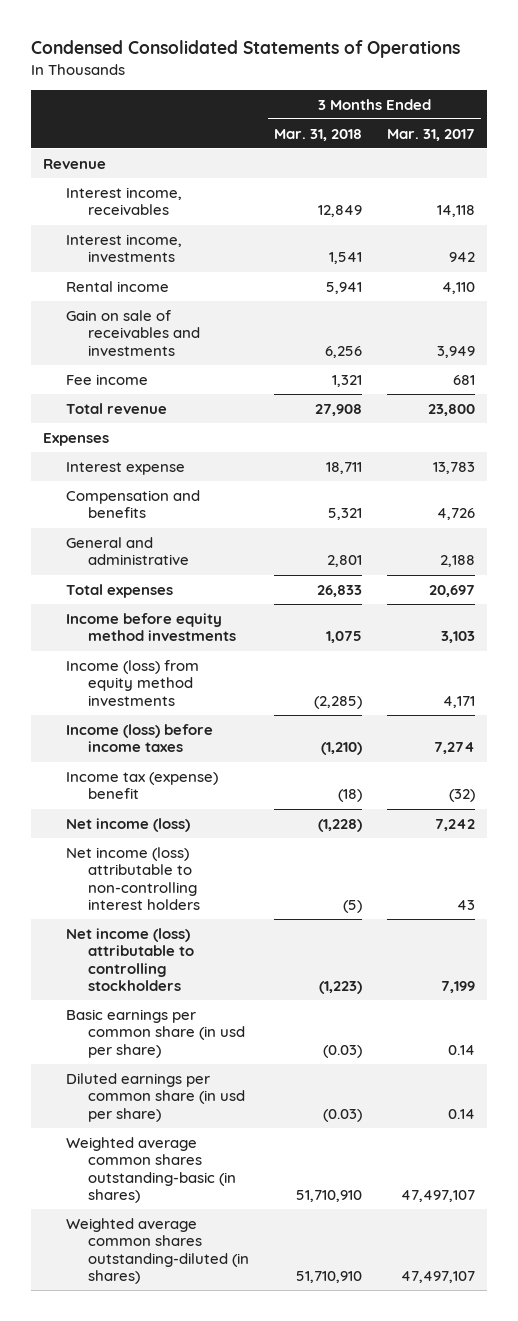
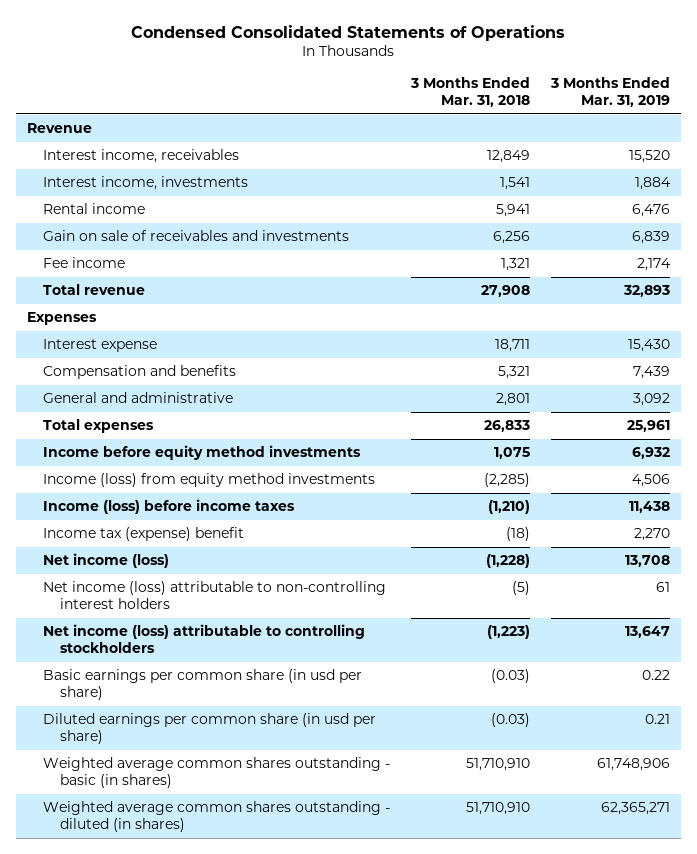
- | 3 Months Ended Mar. 31, 2018 | 3 Months Ended Mar. 31, 2017
+ | 3 Months Ended Mar. 31, 2018 | 3 Months Ended Mar. 31, 2019
- Weighted average common shares outstanding-basic (in shares) | 51,710,910 | 47,497,107
- Weighted average common shares outstanding-diluted (in shares) | 51,710,910 | 47,497,107
+ Weighted average common shares outstanding - basic (in shares) | 51,710,910 | 61,748,906
+ Weighted average common shares outstanding - diluted (in shares) | 51,710,910 | 62,365,271

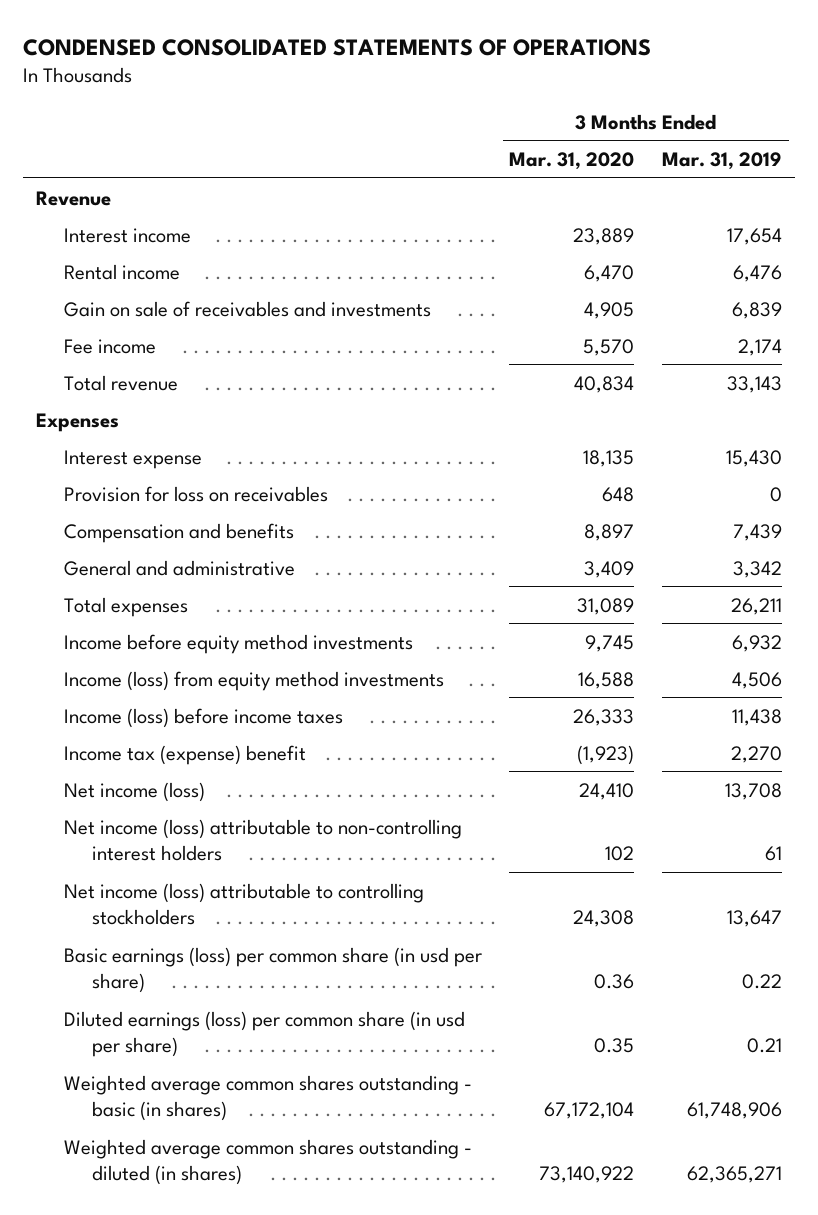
- Condensed Consolidated Statements of Operations
+ CONDENSED CONSOLIDATED STATEMENTS OF OPERATIONS
- | 3 Months Ended Mar. 31, 2018 | 3 Months Ended Mar. 31, 2019
+ | 3 Months Ended Mar. 31, 2020 | 3 Months Ended Mar. 31, 2019
- Interest income, receivables | 12,849 | 15,520
- Interest income, investments | 1,541 | 1,884
+ Interest income | 23,889 | 17,654
- Total revenue | 27,908 | 32,893
+ Total revenue | 40,834 | 33,143
+ Provision for loss on receivables | 648 | 0
- General and administrative | 2,801 | 3,092
- Total expenses | 26,833 | 25,961
+ General and administrative | 3,409 | 3,342
+ Total expenses | 31,089 | 26,211
- Basic earnings per common share (in usd per share) | (0.03) | 0.22
- Diluted earnings per common share (in usd per share) | (0.03) | 0.21
+ Basic earnings (loss) per common share (in usd per share) | 0.36 | 0.22
+ Diluted earnings (loss) per common share (in usd per share) | 0.35 | 0.21

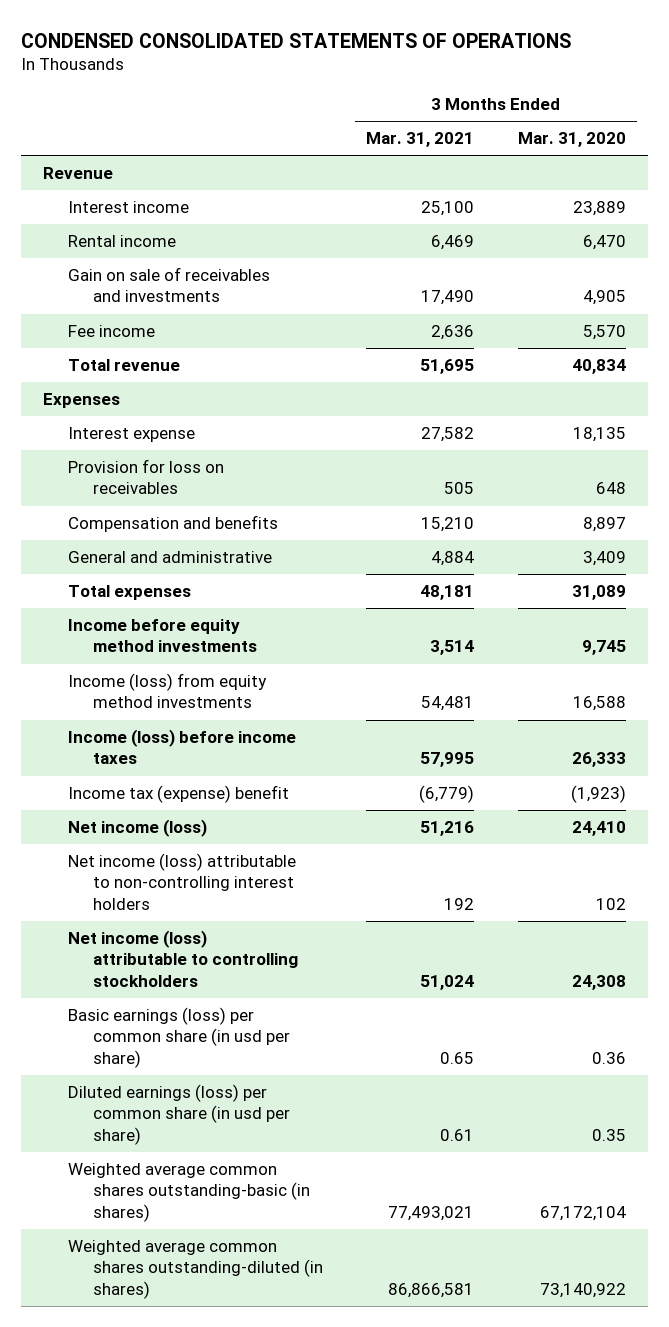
- | 3 Months Ended Mar. 31, 2020 | 3 Months Ended Mar. 31, 2019
+ | 3 Months Ended Mar. 31, 2021 | 3 Months Ended Mar. 31, 2020
- Weighted average common shares outstanding - basic (in shares) | 67,172,104 | 61,748,906
- Weighted average common shares outstanding - diluted (in shares) | 73,140,922 | 62,365,271
+ Weighted average common shares outstanding-basic (in shares) | 77,493,021 | 67,172,104
+ Weighted average common shares outstanding-diluted (in shares) | 86,866,581 | 73,140,922

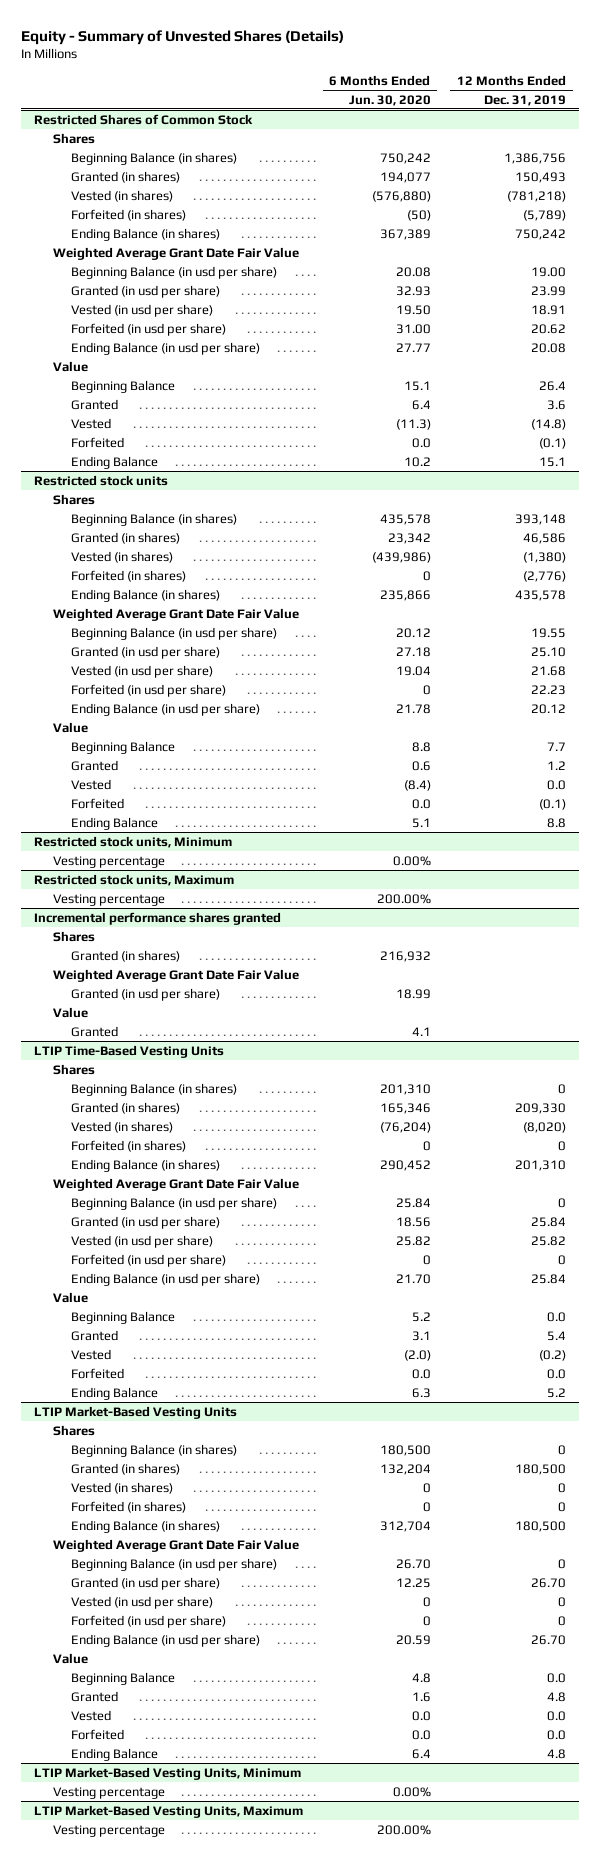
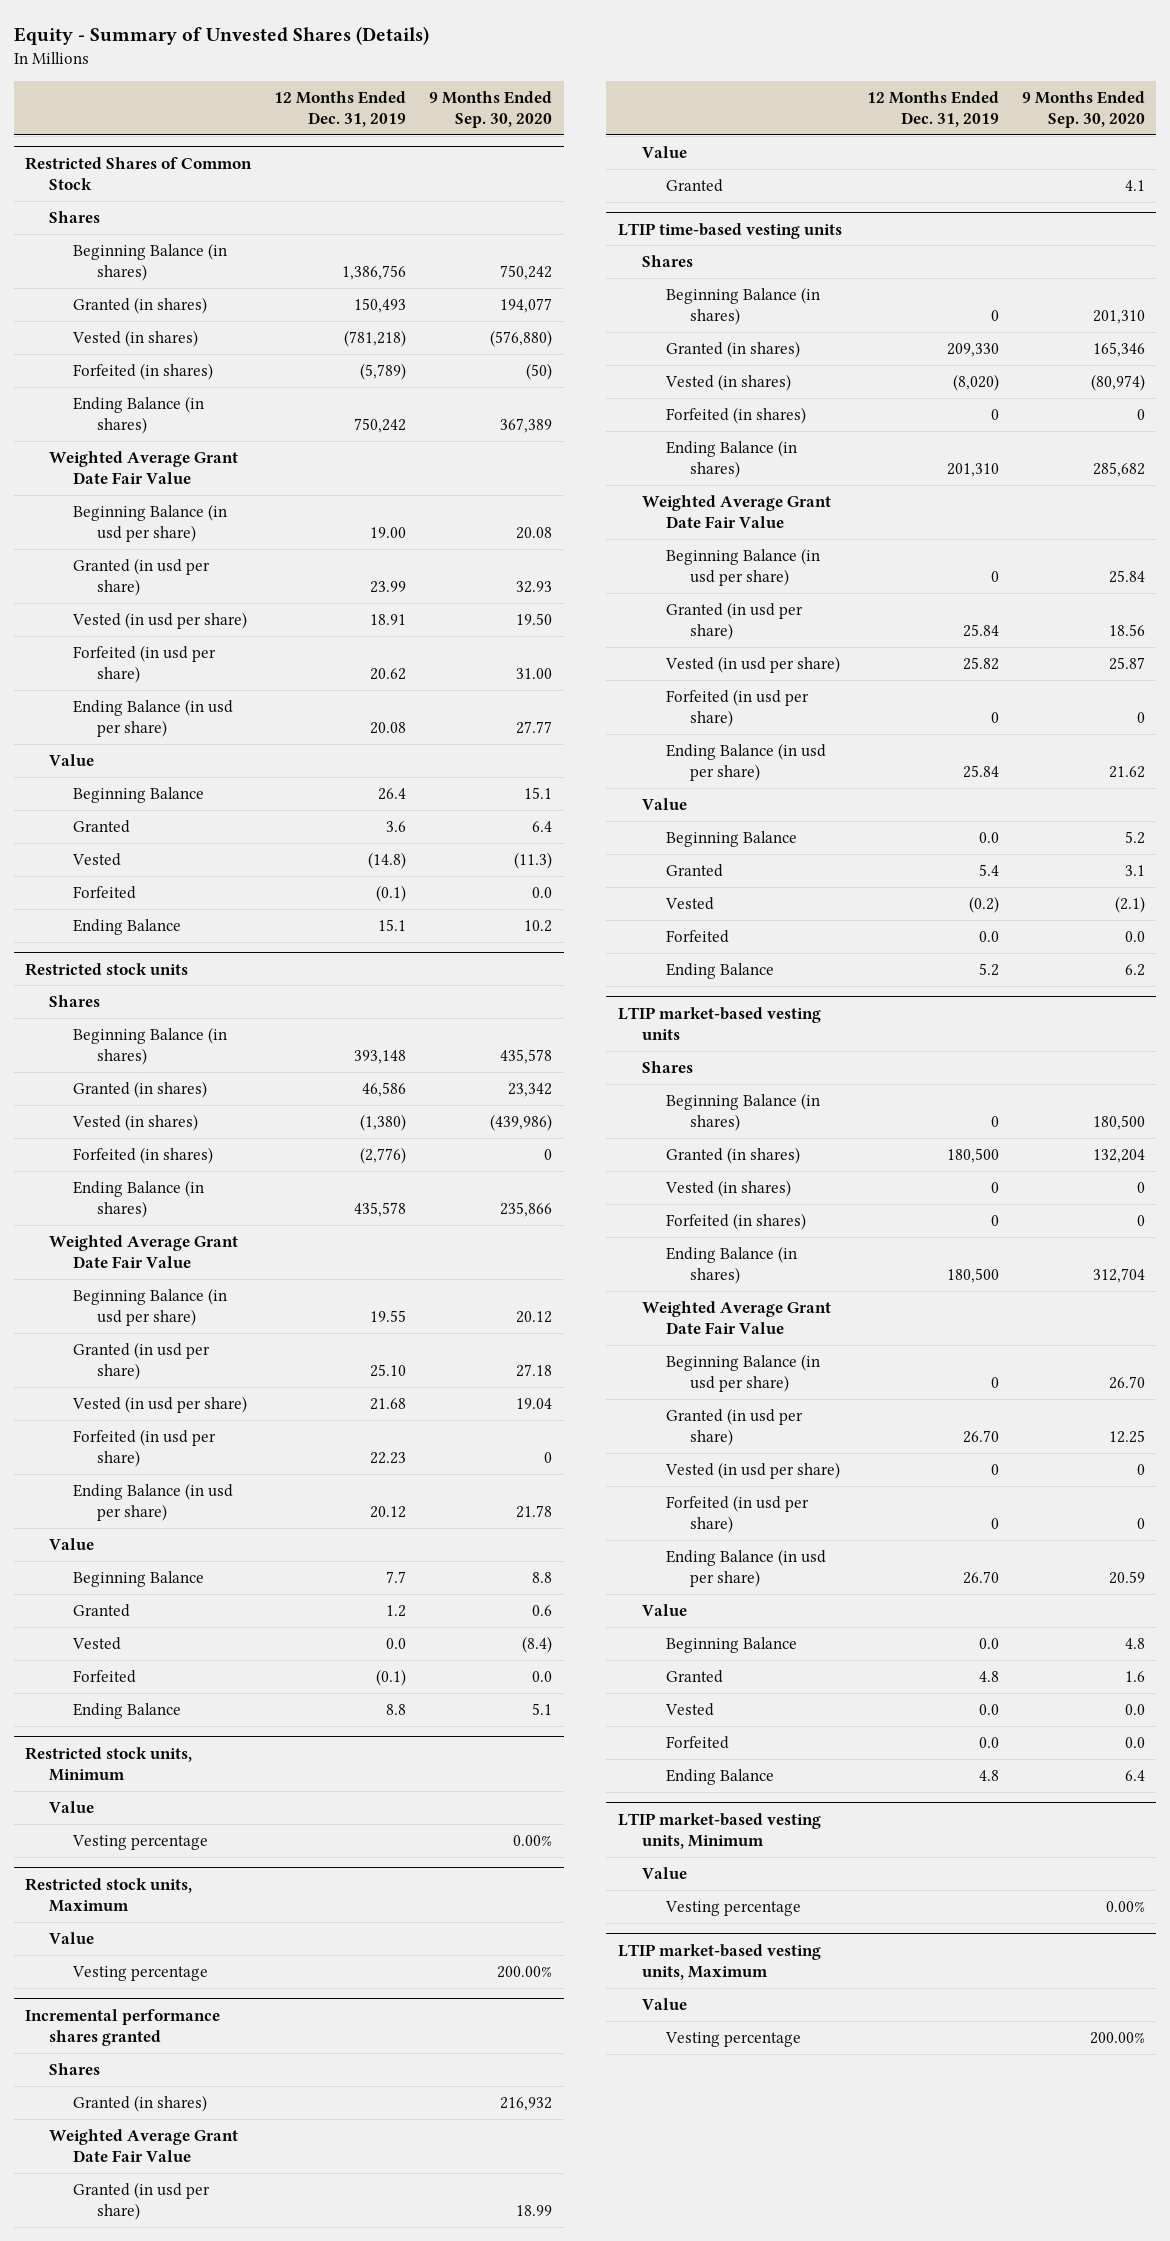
- | 6 Months Ended Jun. 30, 2020 | 12 Months Ended Dec. 31, 2019
+ | 12 Months Ended Dec. 31, 2019 | 9 Months Ended Sep. 30, 2020
@ Restricted stock units, Minimum
+ Value
@ Restricted stock units, Maximum
+ Value
- LTIP Time-Based Vesting Units
+ LTIP time-based vesting units
- LTIP Market-Based Vesting Units
+ LTIP market-based vesting units
- LTIP Market-Based Vesting Units, Minimum
+ LTIP market-based vesting units, Minimum
+ Value
- LTIP Market-Based Vesting Units, Maximum
+ LTIP market-based vesting units, Maximum
+ Value

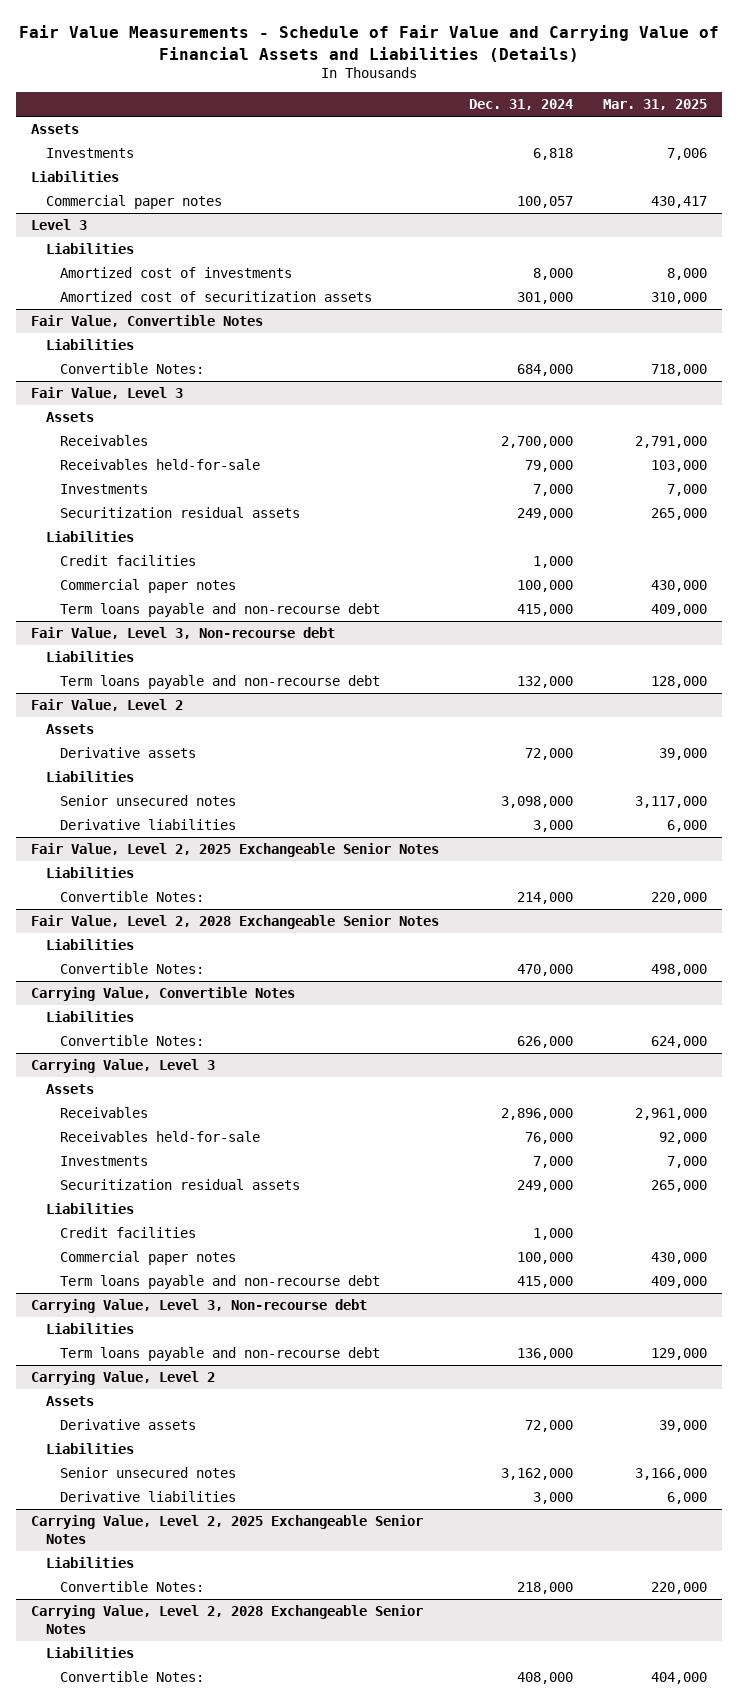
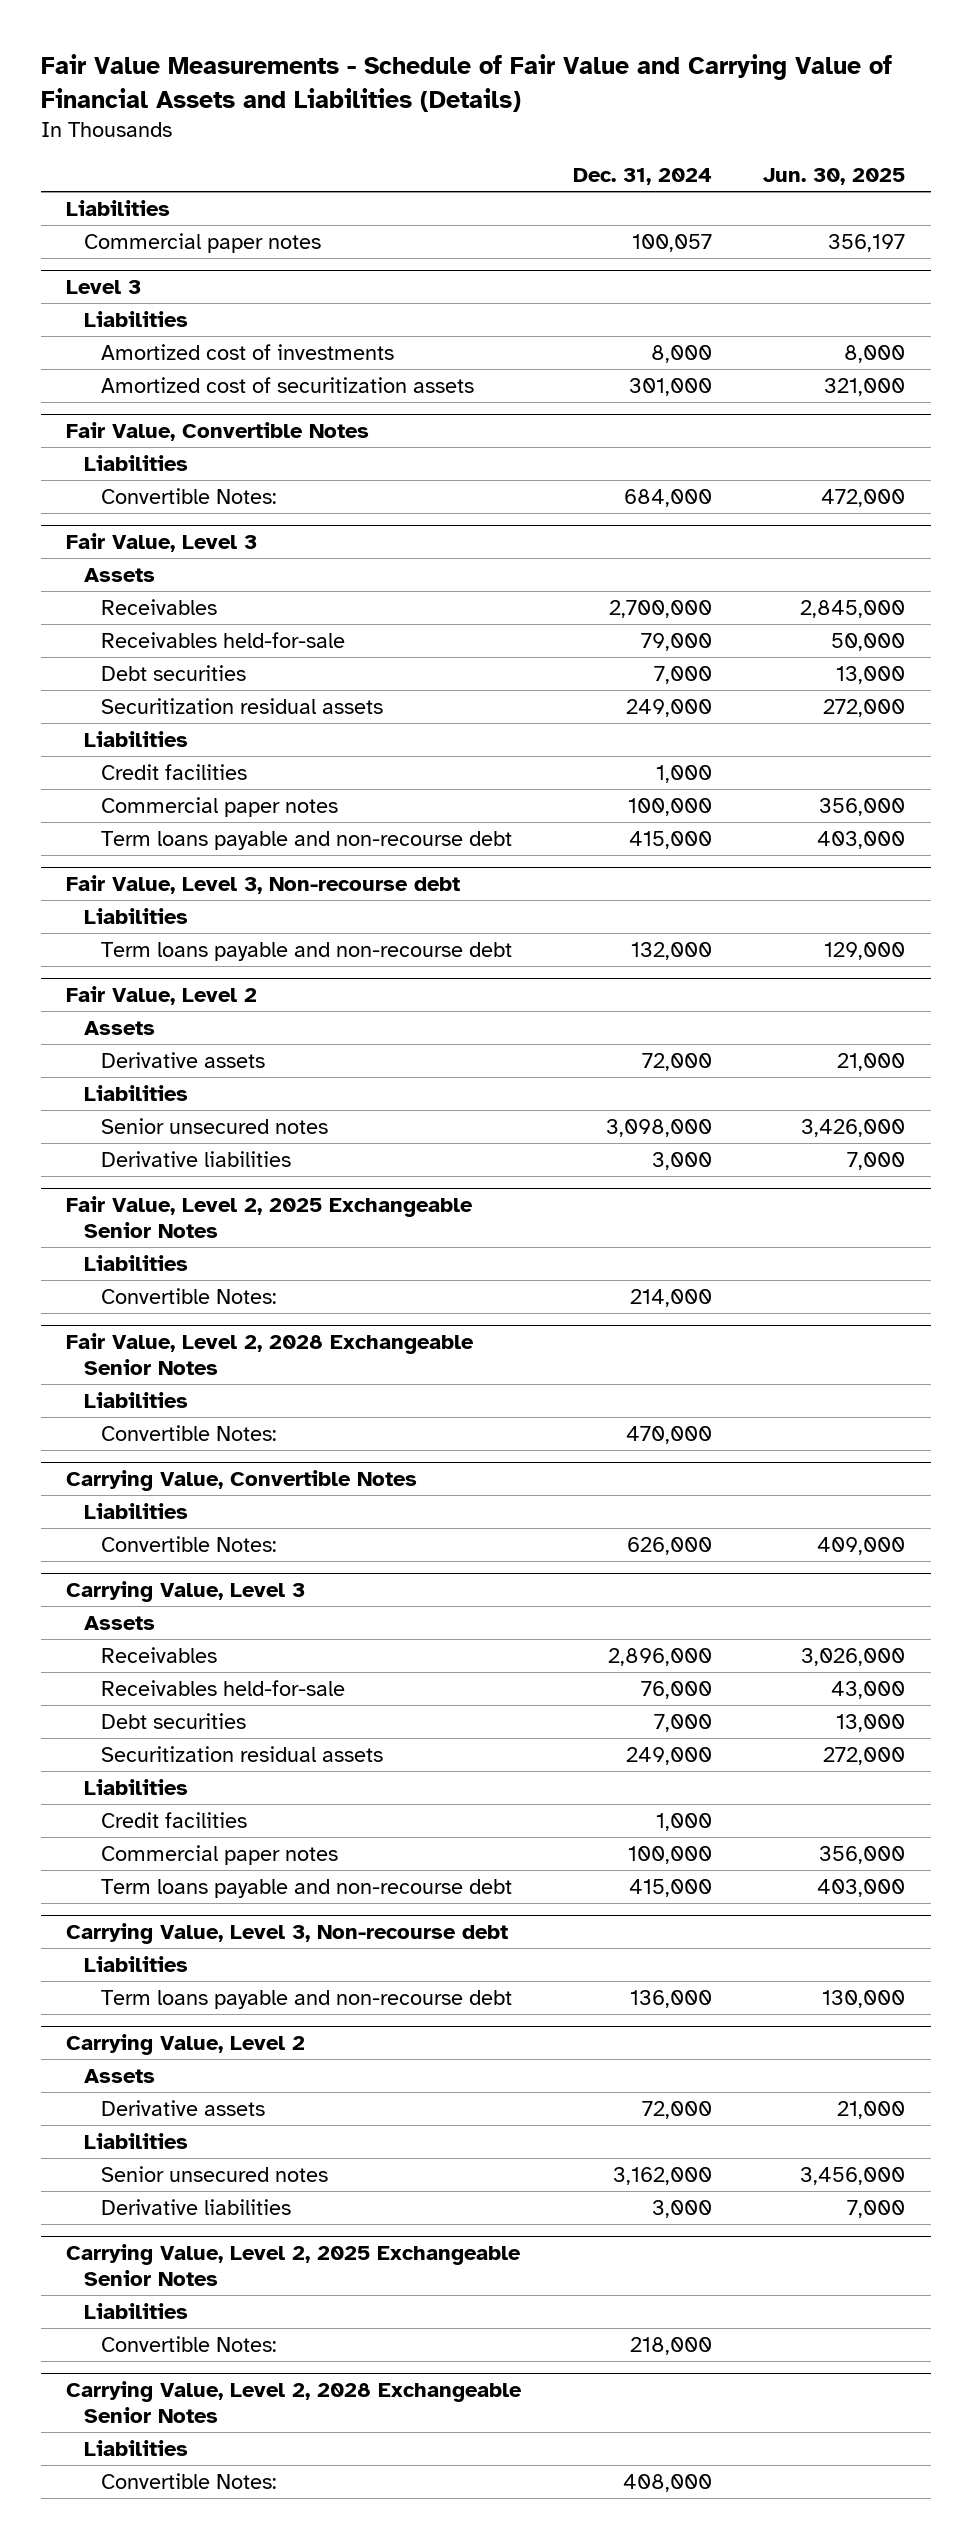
- | Dec. 31, 2024 | Mar. 31, 2025
+ | Dec. 31, 2024 | Jun. 30, 2025
- Assets
- Investments | 6,818 | 7,006
@ Fair Value, Level 3
- Investments | 7,000 | 7,000
+ Debt securities | 7,000 | 13,000
@ Carrying Value, Level 3
- Investments | 7,000 | 7,000
+ Debt securities | 7,000 | 13,000

